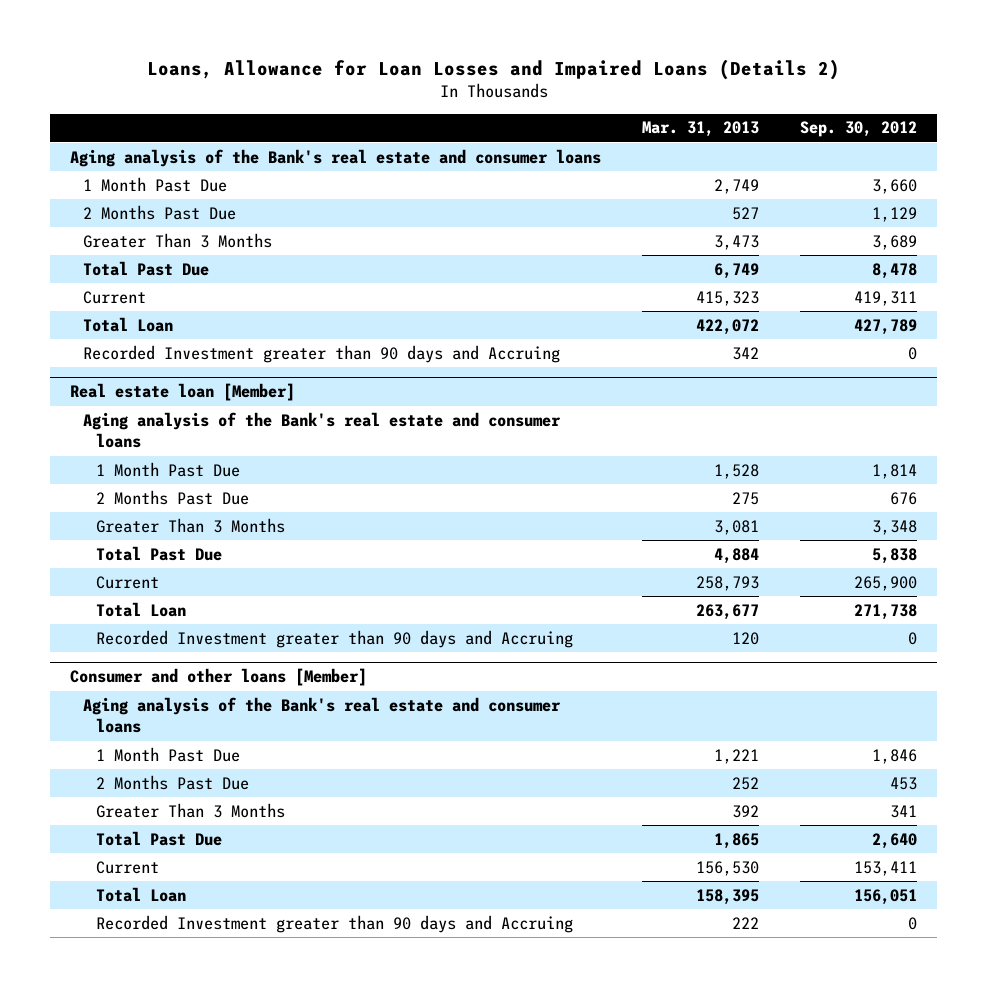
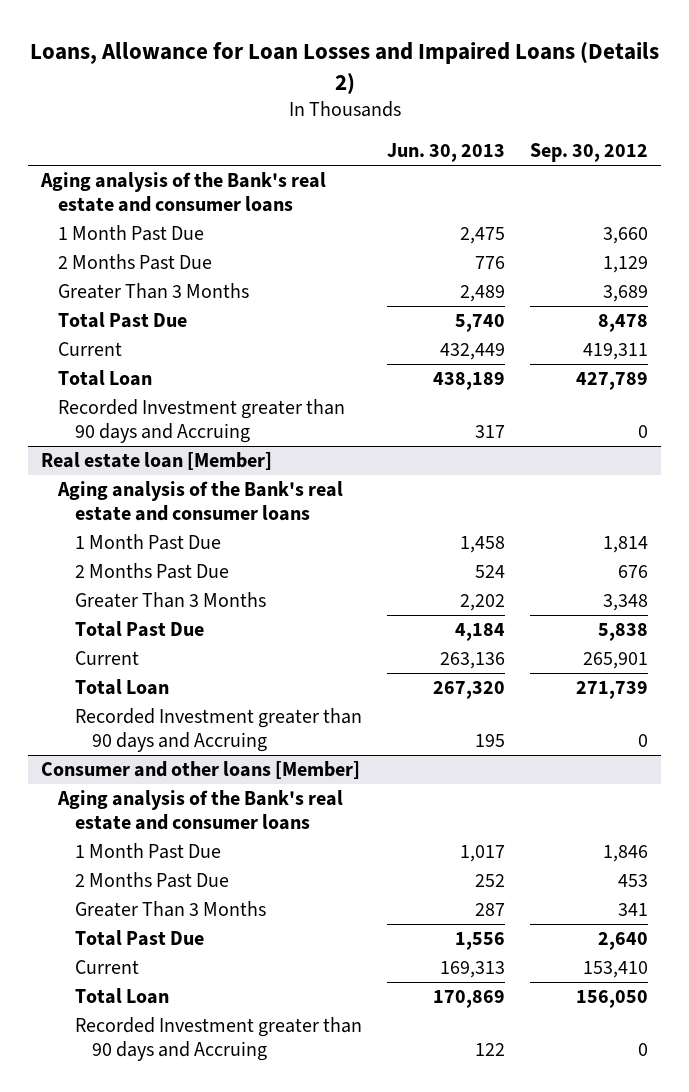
- | Mar. 31, 2013 | Sep. 30, 2012
+ | Jun. 30, 2013 | Sep. 30, 2012
@ Real estate loan [Member]
- Current | 258,793 | 265,900
- Total Loan | 263,677 | 271,738
+ Current | 263,136 | 265,901
+ Total Loan | 267,320 | 271,739
@ Consumer and other loans [Member]
- Current | 156,530 | 153,411
- Total Loan | 158,395 | 156,051
+ Current | 169,313 | 153,410
+ Total Loan | 170,869 | 156,050

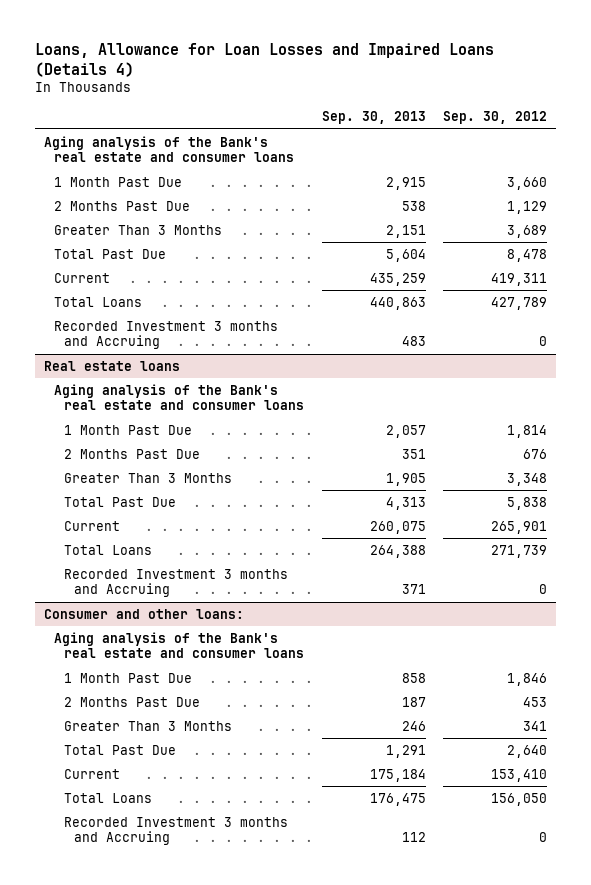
- Loans, Allowance for Loan Losses and Impaired Loans (Details 2)
+ Loans, Allowance for Loan Losses and Impaired Loans (Details 4)
- | Jun. 30, 2013 | Sep. 30, 2012
+ | Sep. 30, 2013 | Sep. 30, 2012
- Total Loan | 438,189 | 427,789
- Recorded Investment greater than 90 days and Accruing | 317 | 0
- Real estate loan [Member]
+ Total Loans | 440,863 | 427,789
+ Recorded Investment 3 months and Accruing | 483 | 0
+ Real estate loans
- Total Loan | 267,320 | 271,739
- Recorded Investment greater than 90 days and Accruing | 195 | 0
- Consumer and other loans [Member]
+ Total Loans | 264,388 | 271,739
+ Recorded Investment 3 months and Accruing | 371 | 0
+ Consumer and other loans:
- Total Loan | 170,869 | 156,050
- Recorded Investment greater than 90 days and Accruing | 122 | 0
+ Total Loans | 176,475 | 156,050
+ Recorded Investment 3 months and Accruing | 112 | 0

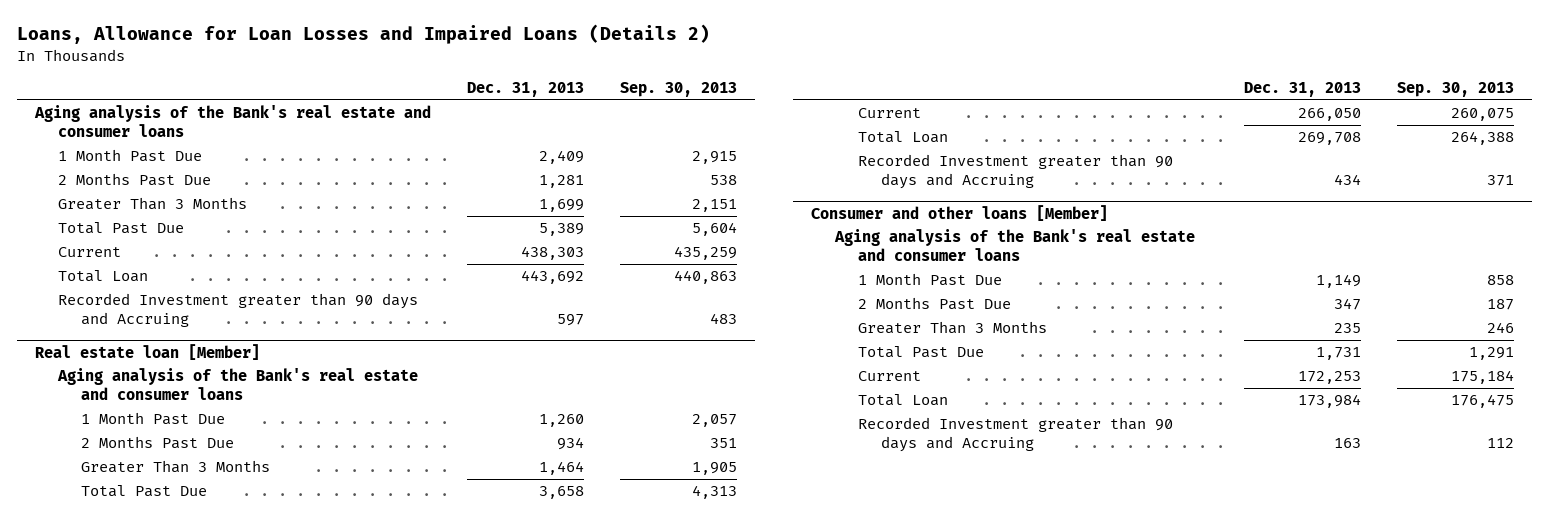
- Loans, Allowance for Loan Losses and Impaired Loans (Details 4)
+ Loans, Allowance for Loan Losses and Impaired Loans (Details 2)
- | Sep. 30, 2013 | Sep. 30, 2012
+ | Dec. 31, 2013 | Sep. 30, 2013
- Total Loans | 440,863 | 427,789
- Recorded Investment 3 months and Accruing | 483 | 0
- Real estate loans
+ Total Loan | 443,692 | 440,863
+ Recorded Investment greater than 90 days and Accruing | 597 | 483
+ Real estate loan [Member]
- Total Loans | 264,388 | 271,739
- Recorded Investment 3 months and Accruing | 371 | 0
- Consumer and other loans:
+ Total Loan | 269,708 | 264,388
+ Recorded Investment greater than 90 days and Accruing | 434 | 371
+ Consumer and other loans [Member]
- Total Loans | 176,475 | 156,050
- Recorded Investment 3 months and Accruing | 112 | 0
+ Total Loan | 173,984 | 176,475
+ Recorded Investment greater than 90 days and Accruing | 163 | 112

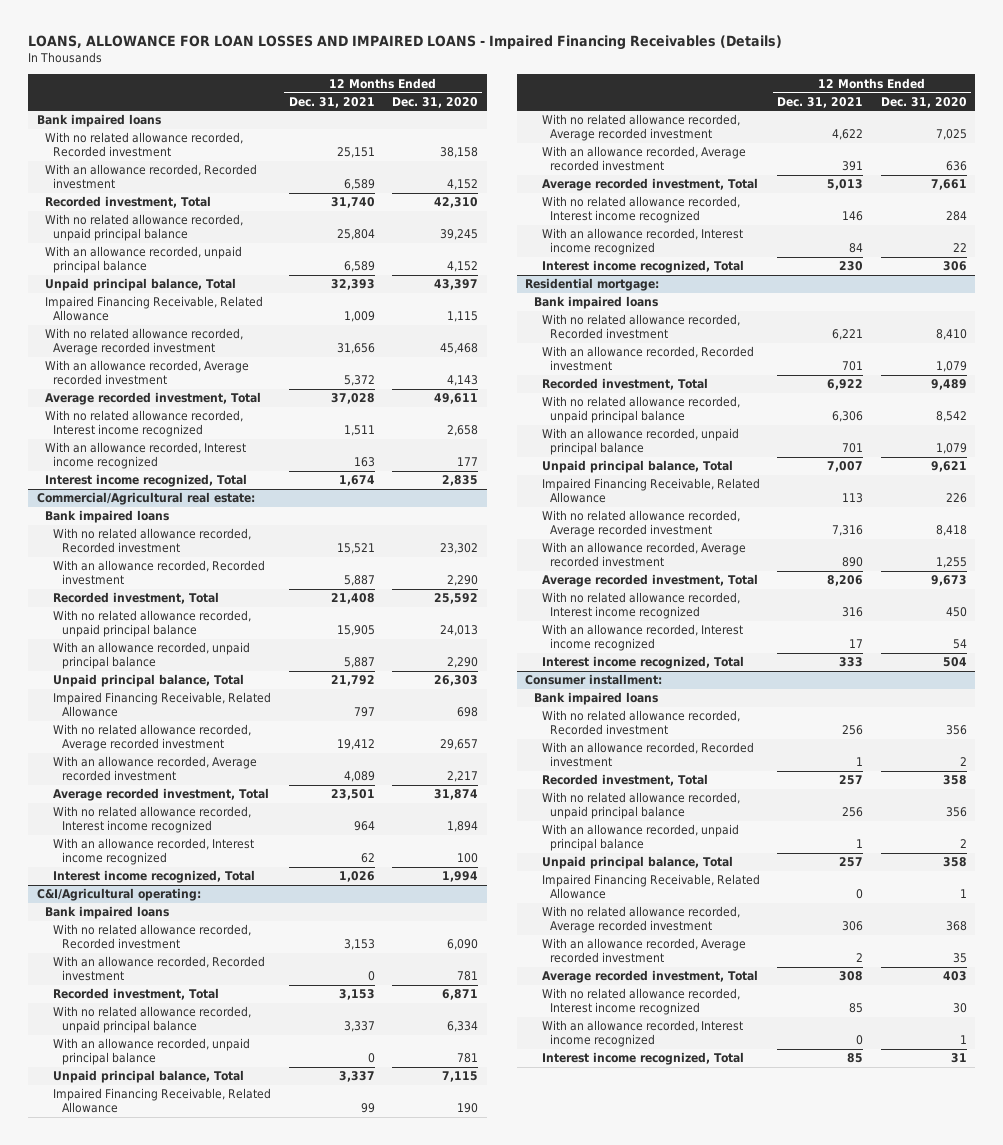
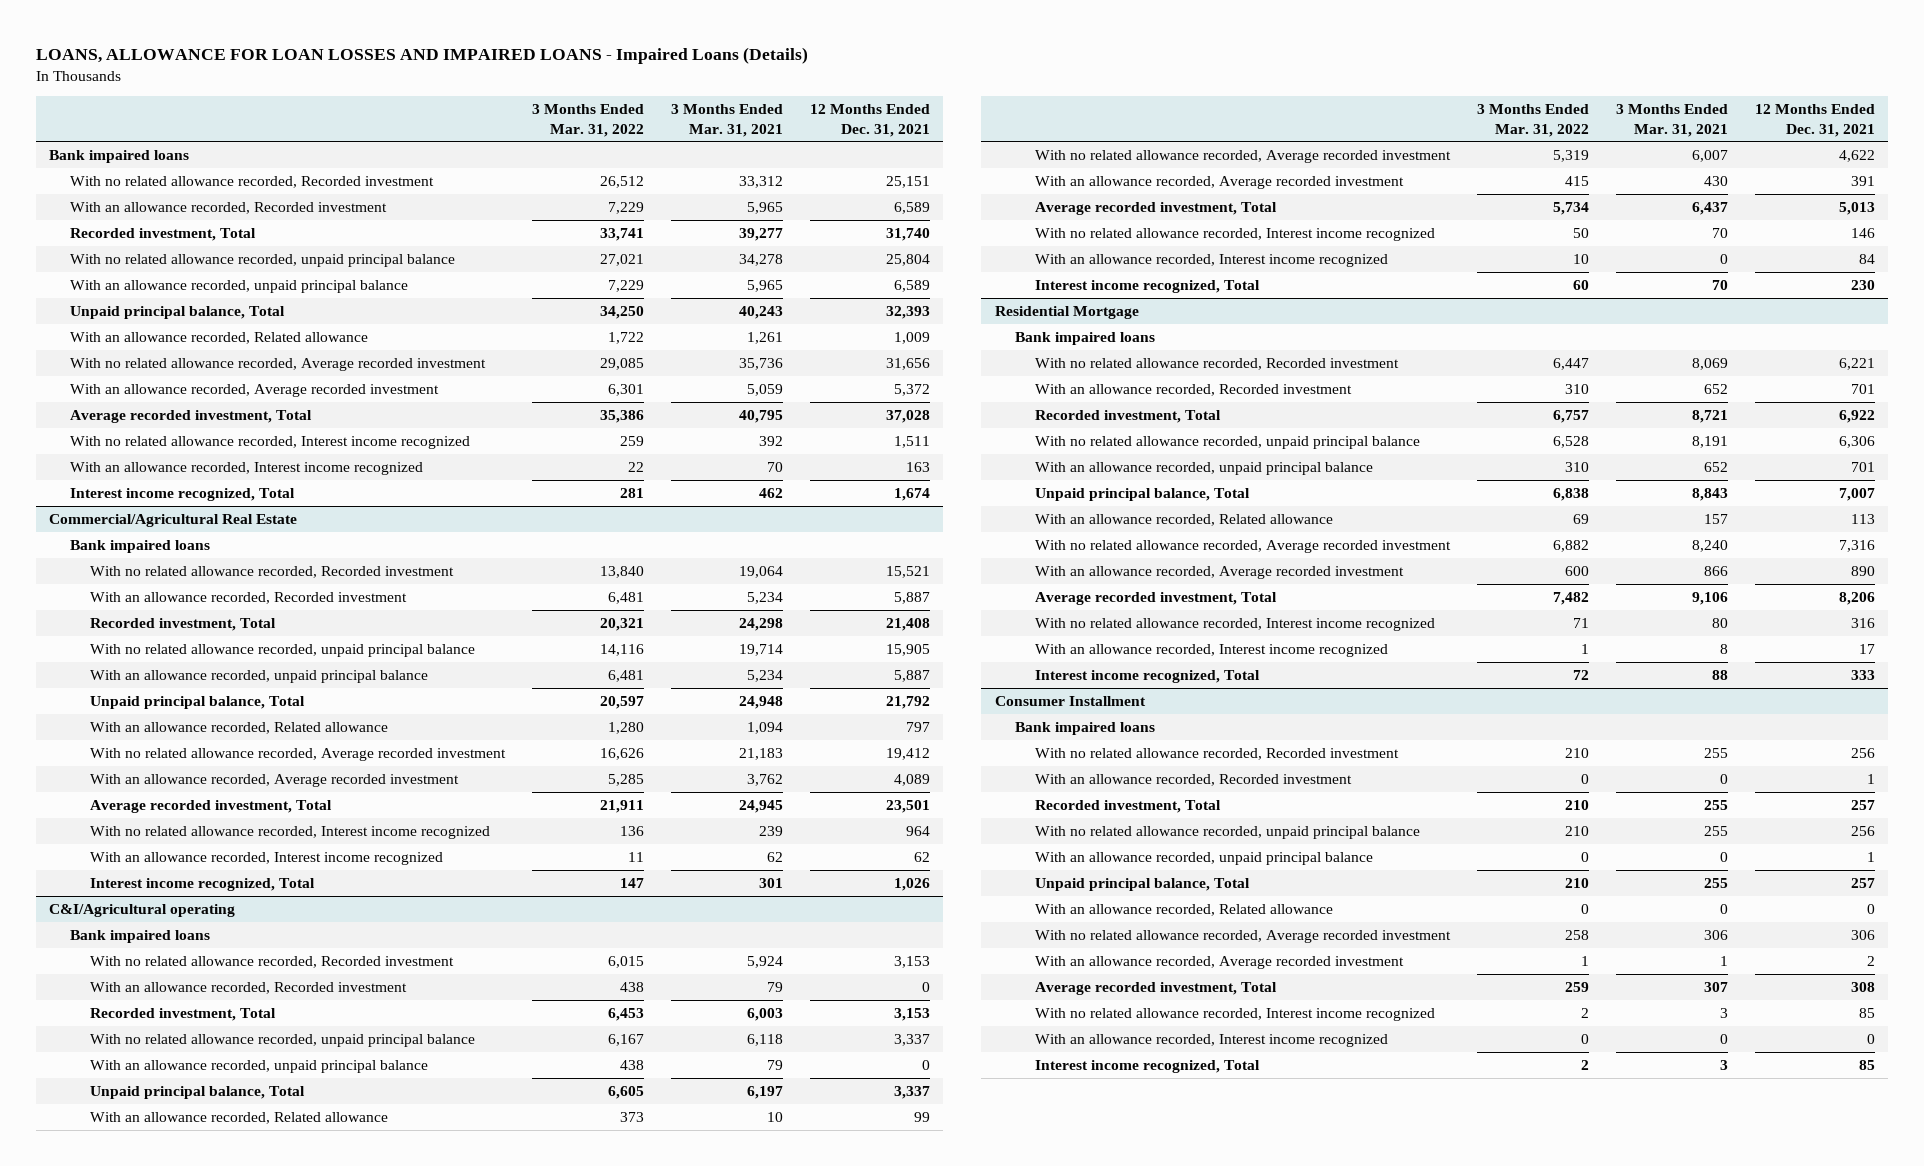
- LOANS, ALLOWANCE FOR LOAN LOSSES AND IMPAIRED LOANS - Impaired Financing Receivables (Details)
+ LOANS, ALLOWANCE FOR LOAN LOSSES AND IMPAIRED LOANS - Impaired Loans (Details)
- | 12 Months Ended Dec. 31, 2021 | 12 Months Ended Dec. 31, 2020
+ | 3 Months Ended Mar. 31, 2022 | 3 Months Ended Mar. 31, 2021 | 12 Months Ended Dec. 31, 2021
- Impaired Financing Receivable, Related Allowance | 1,009 | 1,115
+ With an allowance recorded, Related allowance | 1,722 | 1,261 | 1,009
- Commercial/Agricultural real estate:
+ Commercial/Agricultural Real Estate
- Impaired Financing Receivable, Related Allowance | 797 | 698
+ With an allowance recorded, Related allowance | 1,280 | 1,094 | 797
- C&I/Agricultural operating:
+ C&I/Agricultural operating
- Impaired Financing Receivable, Related Allowance | 99 | 190
+ With an allowance recorded, Related allowance | 373 | 10 | 99
- Residential mortgage:
+ Residential Mortgage
- Impaired Financing Receivable, Related Allowance | 113 | 226
+ With an allowance recorded, Related allowance | 69 | 157 | 113
- Consumer installment:
+ Consumer Installment
- Impaired Financing Receivable, Related Allowance | 0 | 1
+ With an allowance recorded, Related allowance | 0 | 0 | 0

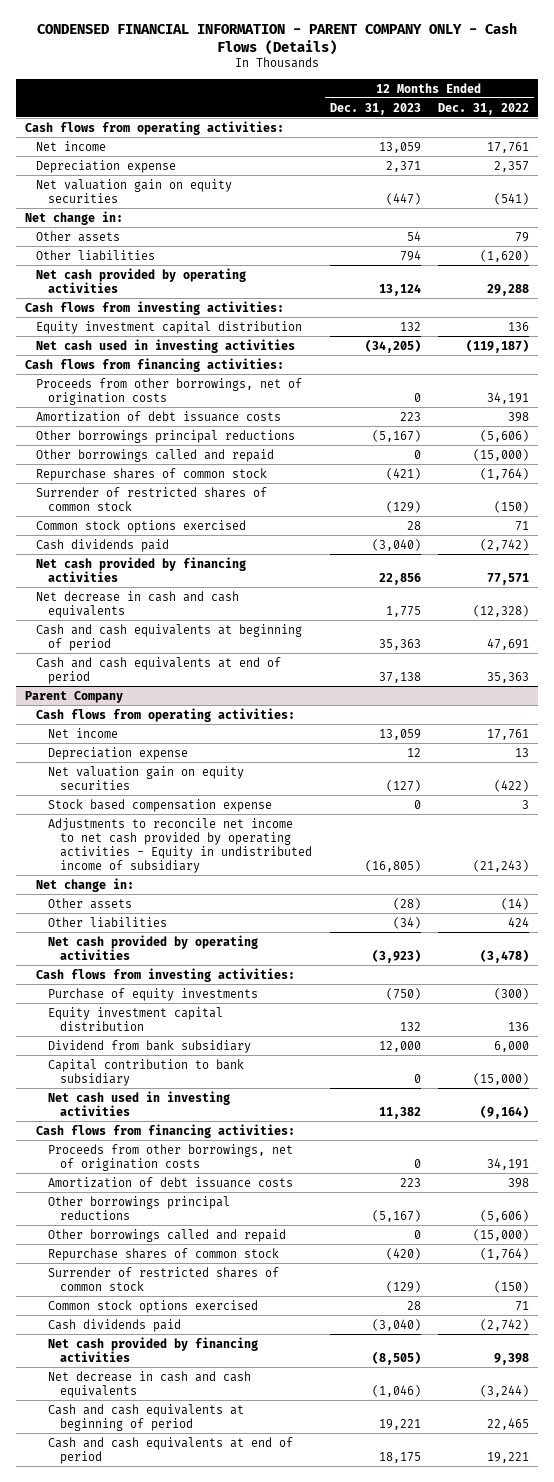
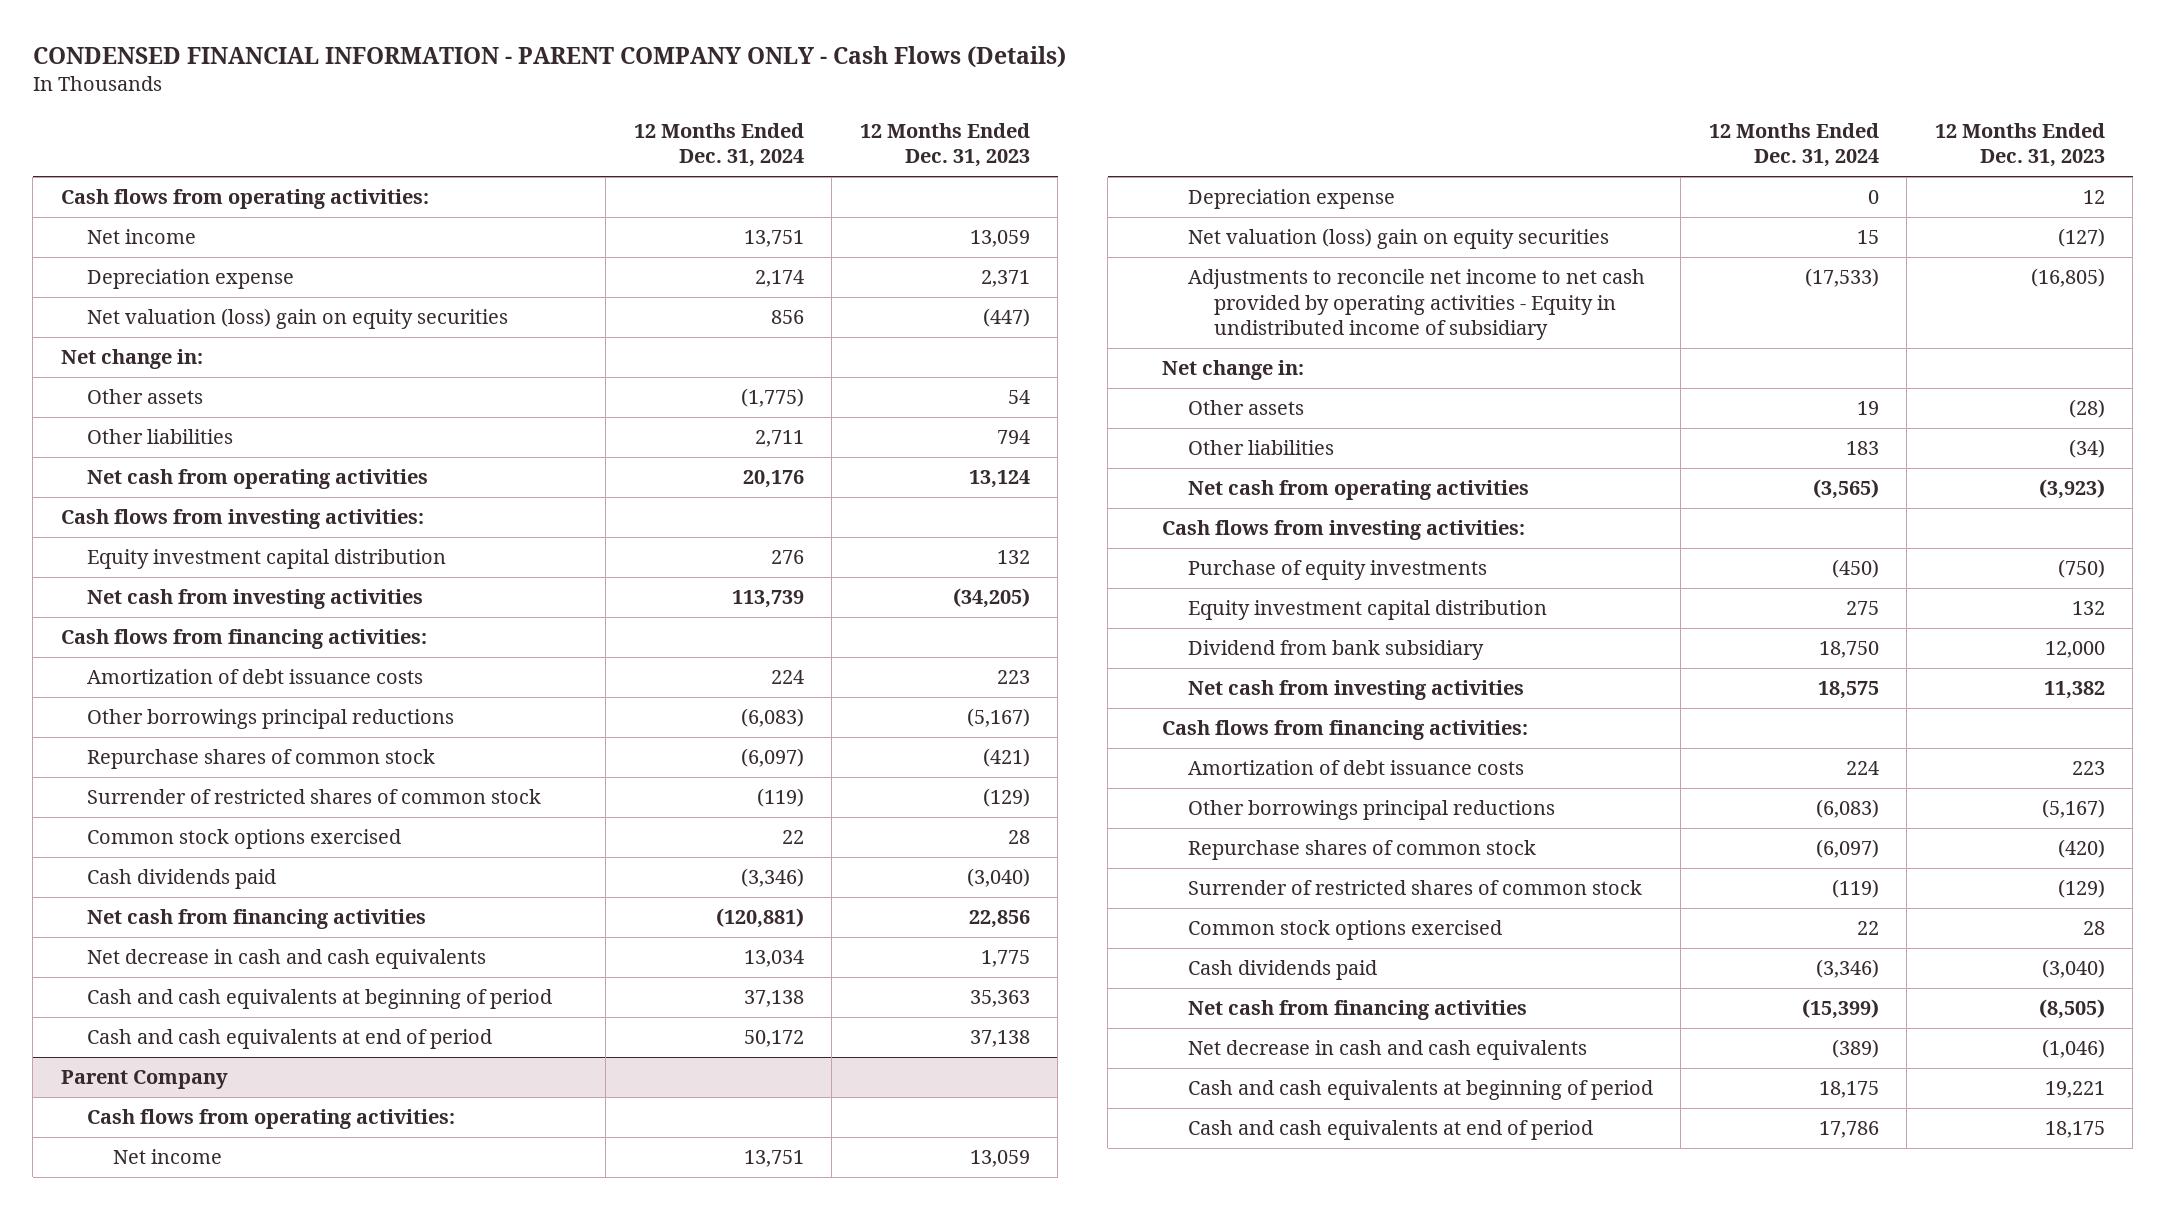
- | 12 Months Ended Dec. 31, 2023 | 12 Months Ended Dec. 31, 2022
+ | 12 Months Ended Dec. 31, 2024 | 12 Months Ended Dec. 31, 2023
- Net valuation gain on equity securities | (447) | (541)
+ Net valuation (loss) gain on equity securities | 856 | (447)
- Net cash provided by operating activities | 13,124 | 29,288
+ Net cash from operating activities | 20,176 | 13,124
- Net cash used in investing activities | (34,205) | (119,187)
+ Net cash from investing activities | 113,739 | (34,205)
- Proceeds from other borrowings, net of origination costs | 0 | 34,191
- Other borrowings called and repaid | 0 | (15,000)
- Net cash provided by financing activities | 22,856 | 77,571
+ Net cash from financing activities | (120,881) | 22,856
@ Parent Company
- Net valuation gain on equity securities | (127) | (422)
- Stock based compensation expense | 0 | 3
+ Net valuation (loss) gain on equity securities | 15 | (127)
- Net cash provided by operating activities | (3,923) | (3,478)
+ Net cash from operating activities | (3,565) | (3,923)
- Capital contribution to bank subsidiary | 0 | (15,000)
- Net cash used in investing activities | 11,382 | (9,164)
+ Net cash from investing activities | 18,575 | 11,382
- Proceeds from other borrowings, net of origination costs | 0 | 34,191
- Other borrowings called and repaid | 0 | (15,000)
- Net cash provided by financing activities | (8,505) | 9,398
+ Net cash from financing activities | (15,399) | (8,505)

